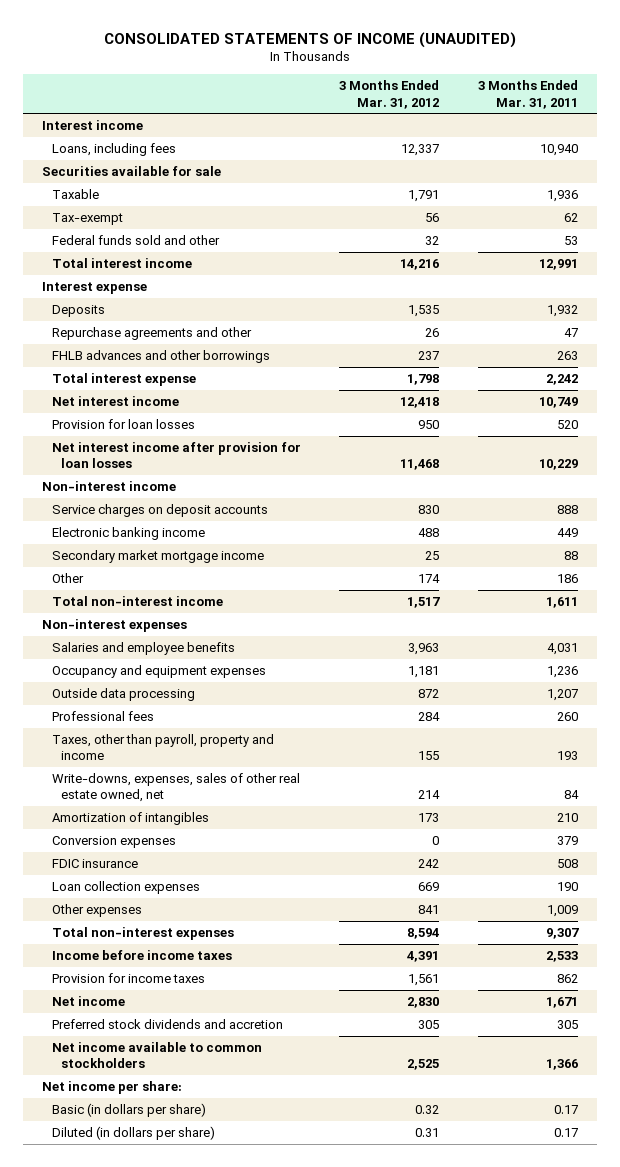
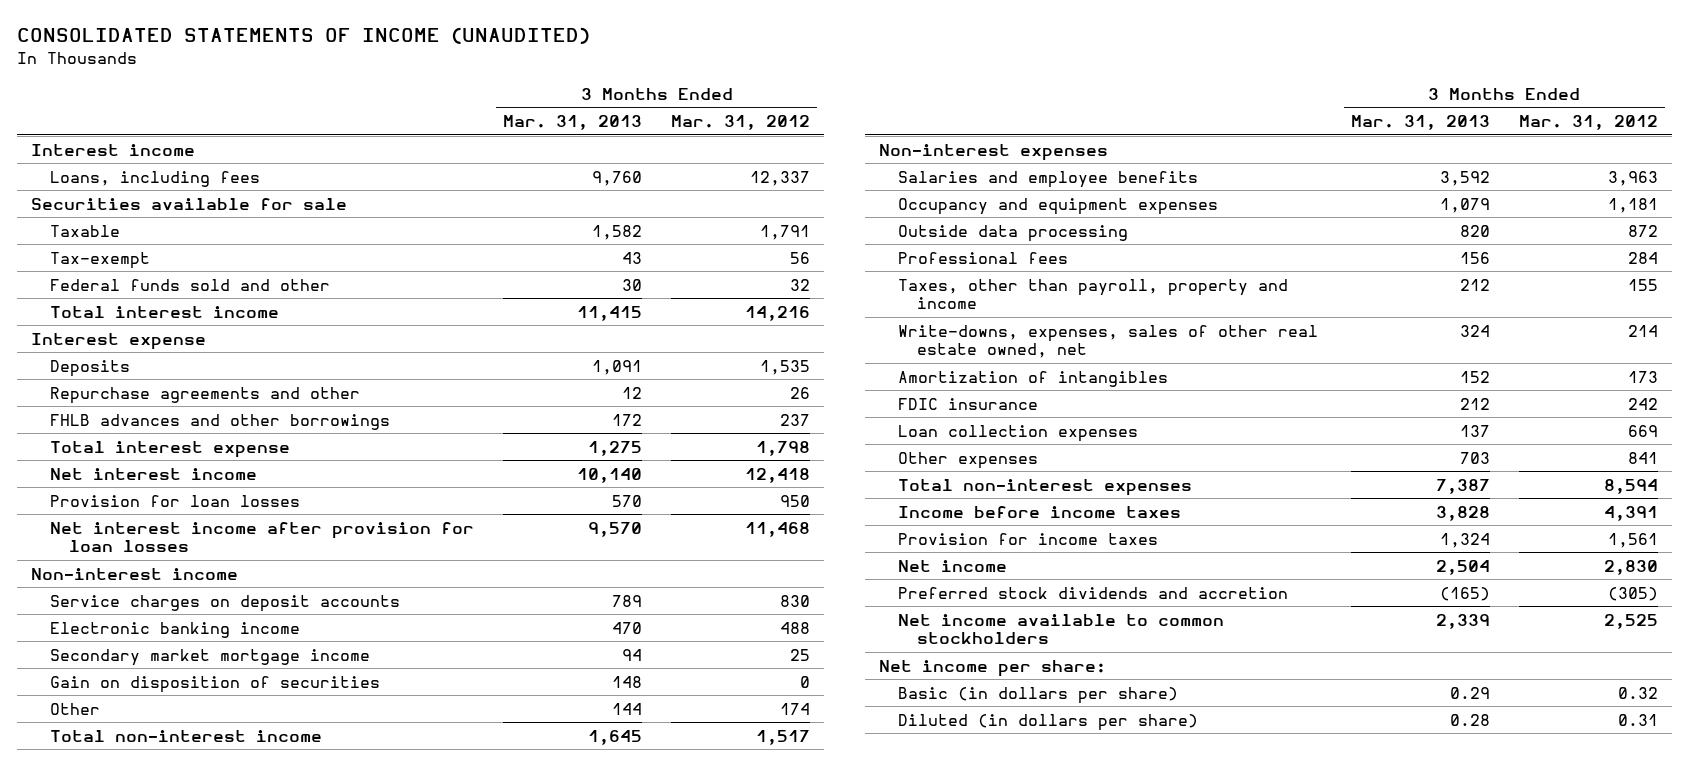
- | 3 Months Ended Mar. 31, 2012 | 3 Months Ended Mar. 31, 2011
+ | 3 Months Ended Mar. 31, 2013 | 3 Months Ended Mar. 31, 2012
+ Gain on disposition of securities | 148 | 0
- Conversion expenses | 0 | 379
- Preferred stock dividends and accretion | 305 | 305
+ Preferred stock dividends and accretion | (165) | (305)

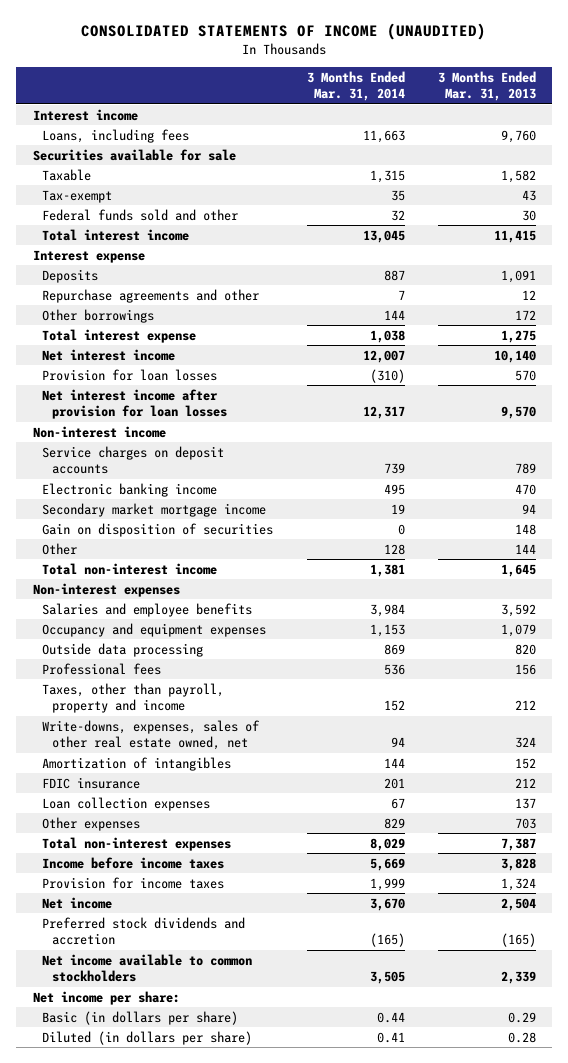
- | 3 Months Ended Mar. 31, 2013 | 3 Months Ended Mar. 31, 2012
+ | 3 Months Ended Mar. 31, 2014 | 3 Months Ended Mar. 31, 2013
- FHLB advances and other borrowings | 172 | 237
+ Other borrowings | 144 | 172

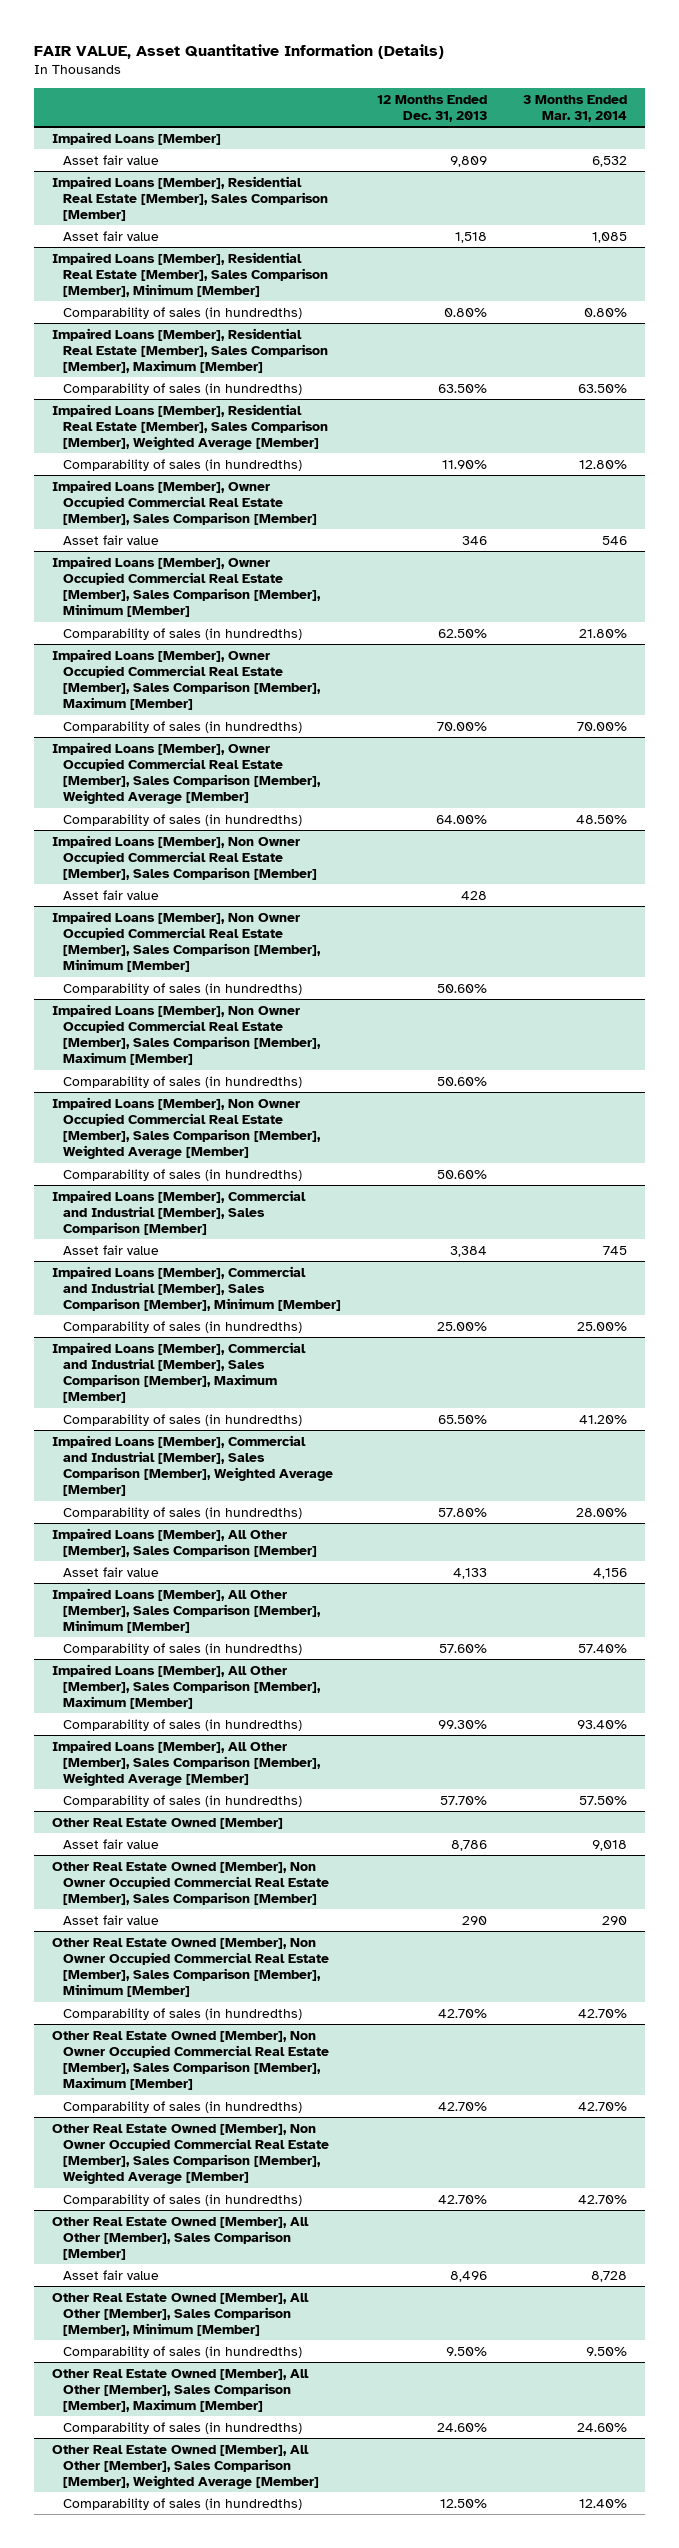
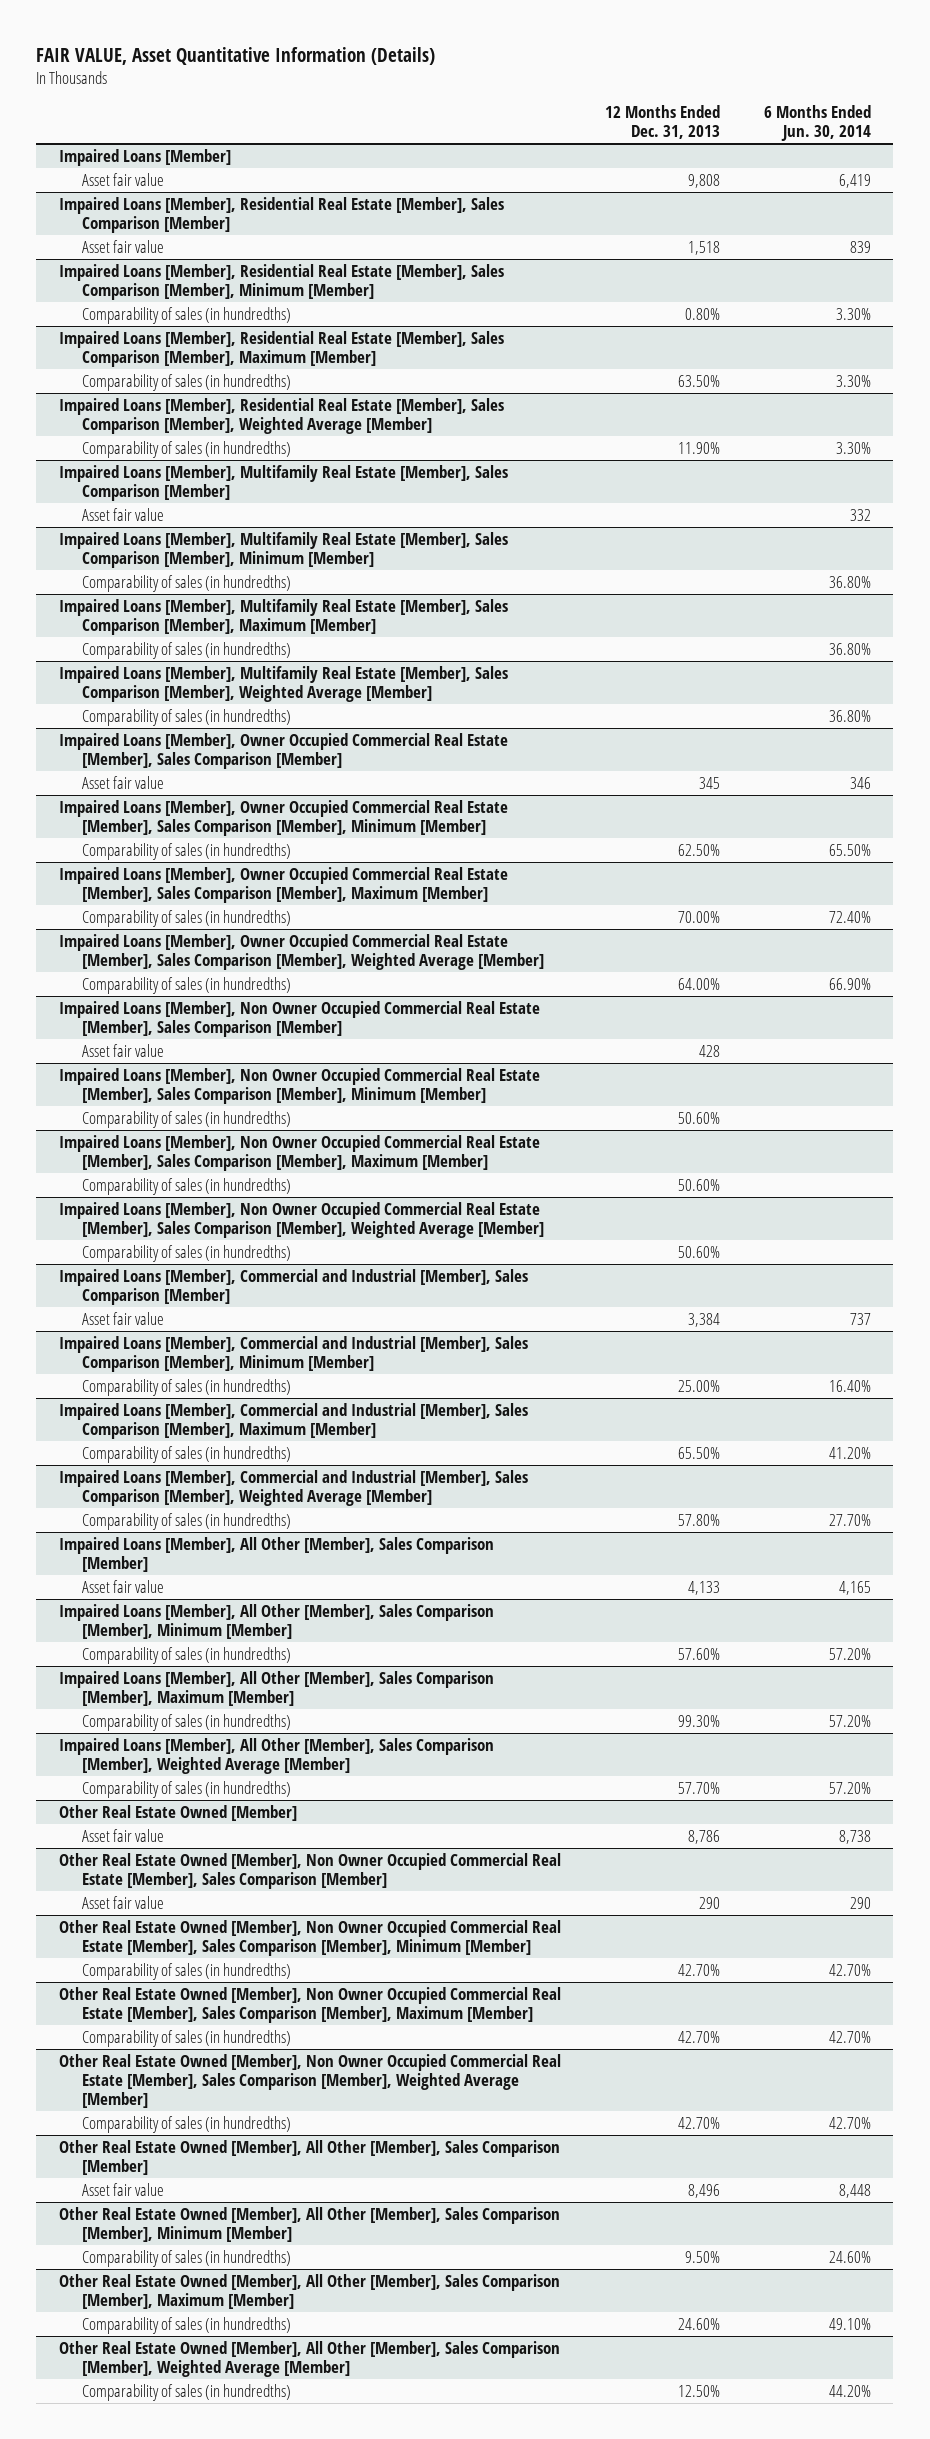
- | 12 Months Ended Dec. 31, 2013 | 3 Months Ended Mar. 31, 2014
+ | 12 Months Ended Dec. 31, 2013 | 6 Months Ended Jun. 30, 2014
@ Impaired Loans [Member]
- Asset fair value | 9,809 | 6,532
+ Asset fair value | 9,808 | 6,419
+ Impaired Loans [Member], Multifamily Real Estate [Member], Sales Comparison [Member]
+ Asset fair value | | 332
+ Impaired Loans [Member], Multifamily Real Estate [Member], Sales Comparison [Member], Minimum [Member]
+ Comparability of sales (in hundredths) | | 36.80%
+ Impaired Loans [Member], Multifamily Real Estate [Member], Sales Comparison [Member], Maximum [Member]
+ Comparability of sales (in hundredths) | | 36.80%
+ Impaired Loans [Member], Multifamily Real Estate [Member], Sales Comparison [Member], Weighted Average [Member]
+ Comparability of sales (in hundredths) | | 36.80%
@ Impaired Loans [Member], Owner Occupied Commercial Real Estate [Member], Sales Comparison [Member]
- Asset fair value | 346 | 546
+ Asset fair value | 345 | 346

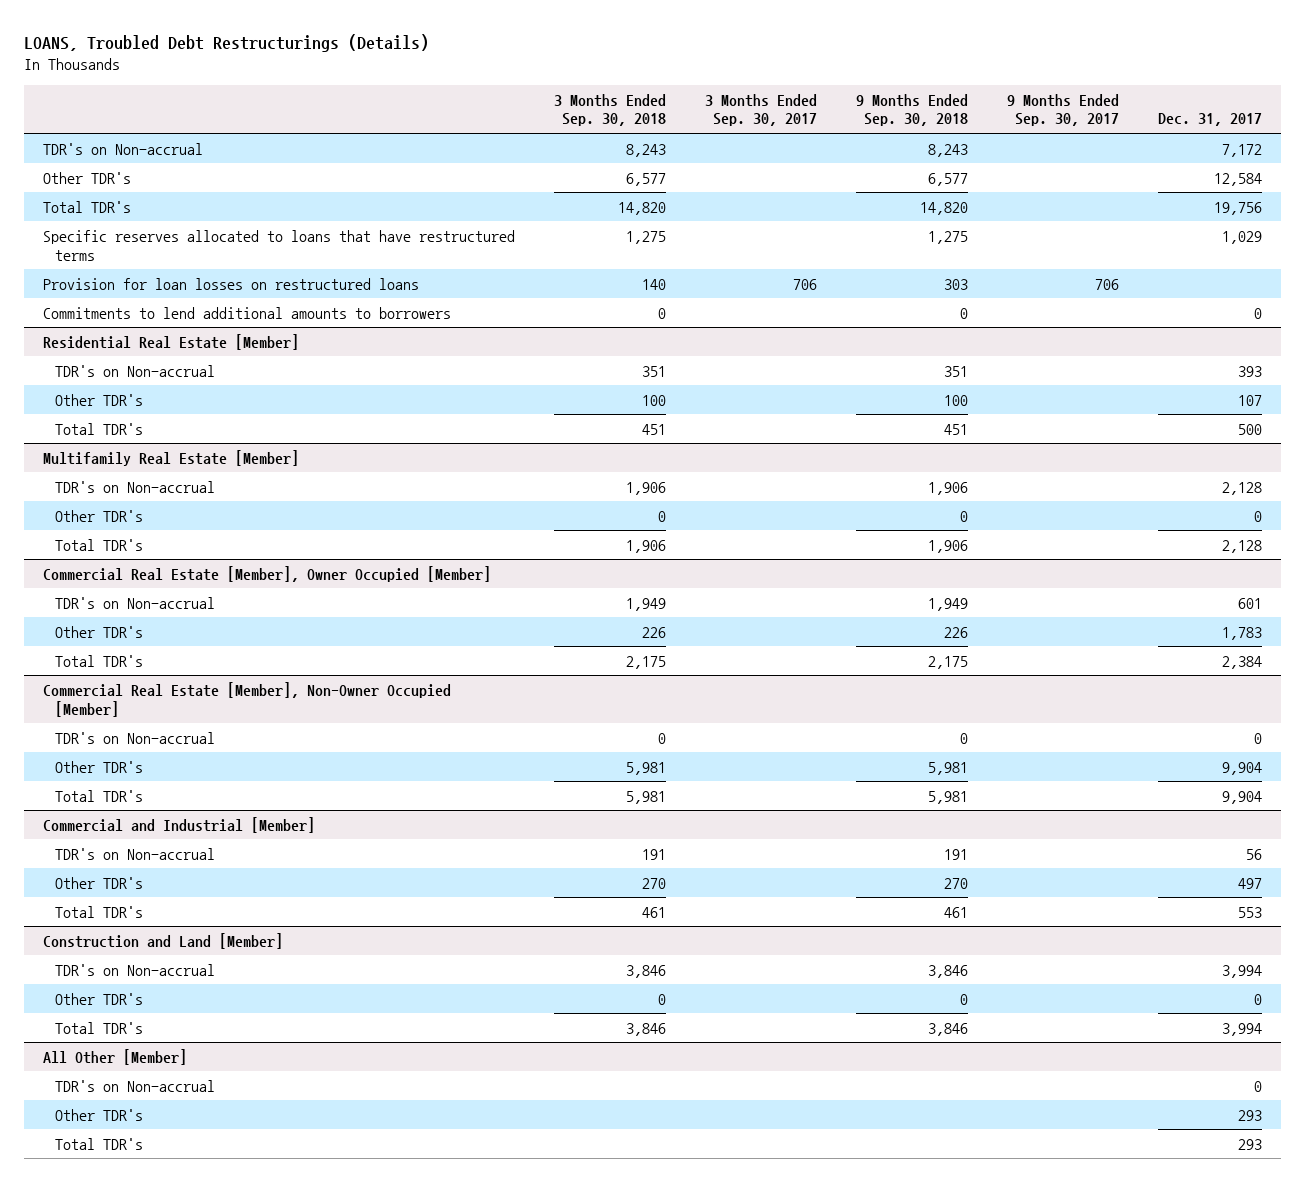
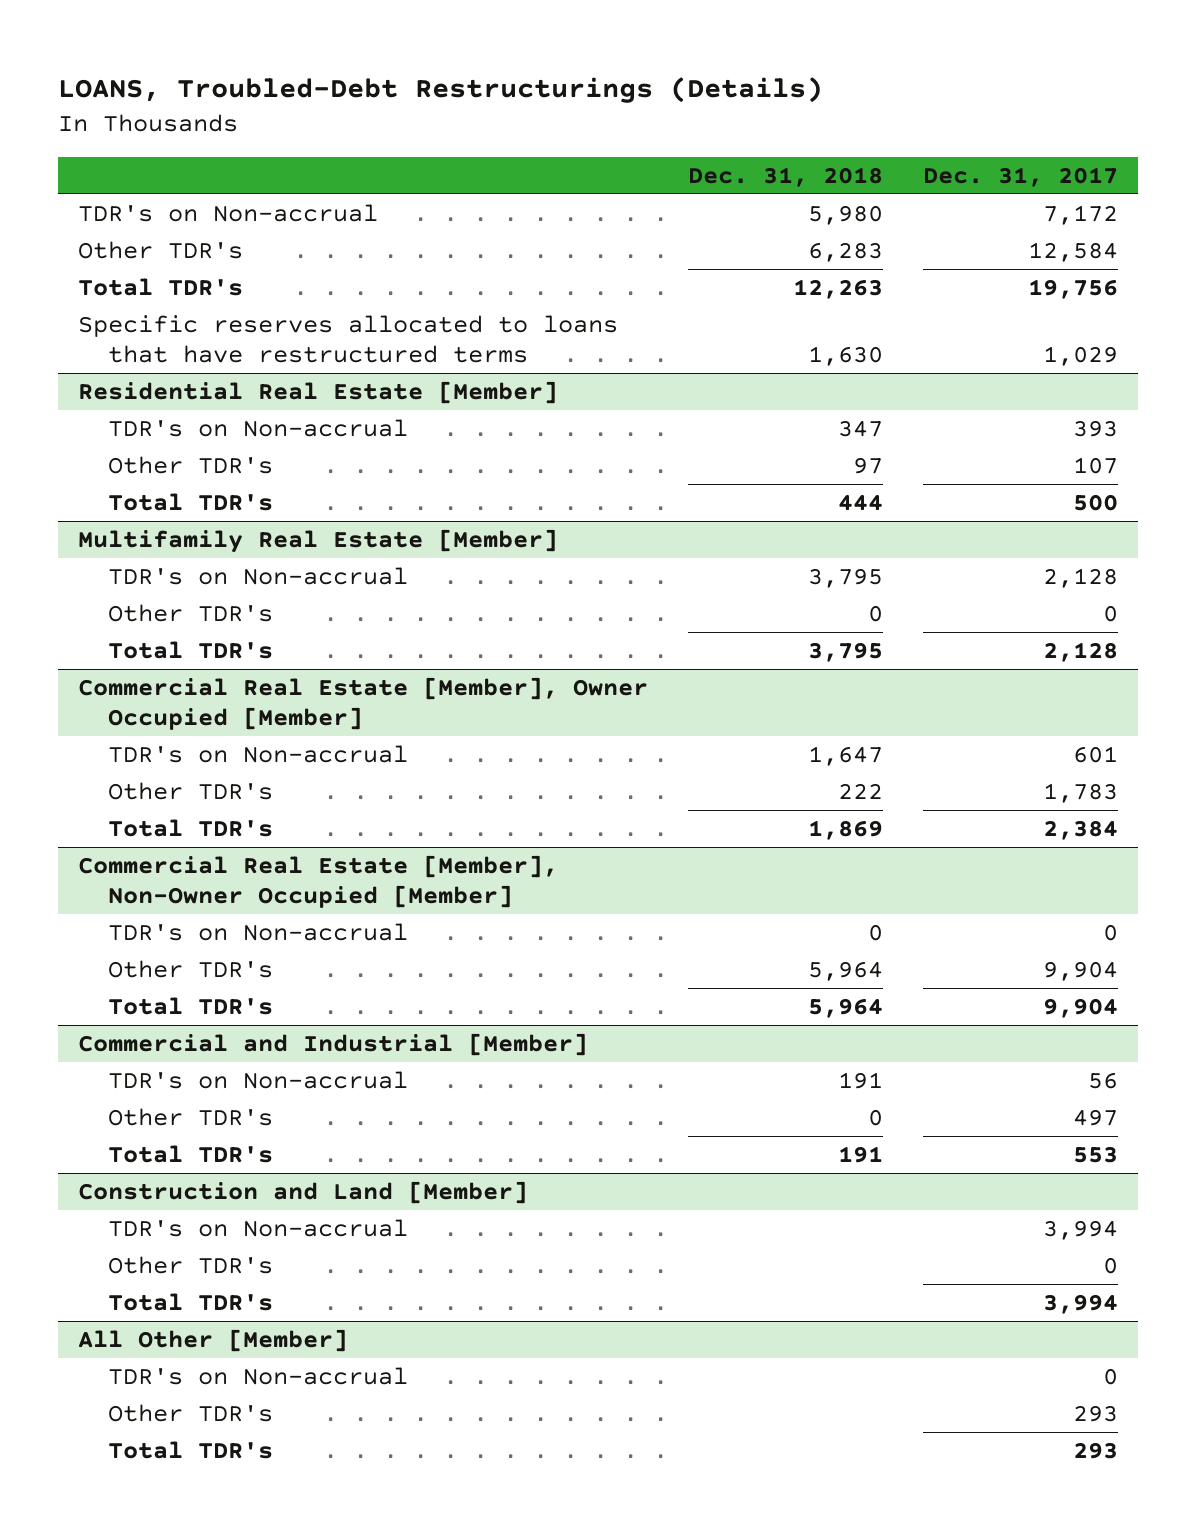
- LOANS, Troubled Debt Restructurings (Details)
+ LOANS, Troubled-Debt Restructurings (Details)
- | 3 Months Ended Sep. 30, 2018 | 3 Months Ended Sep. 30, 2017 | 9 Months Ended Sep. 30, 2018 | 9 Months Ended Sep. 30, 2017 | Dec. 31, 2017
+ | Dec. 31, 2018 | Dec. 31, 2017
- Provision for loan losses on restructured loans | 140 | 706 | 303 | 706 |
- Commitments to lend additional amounts to borrowers | 0 | | 0 | | 0

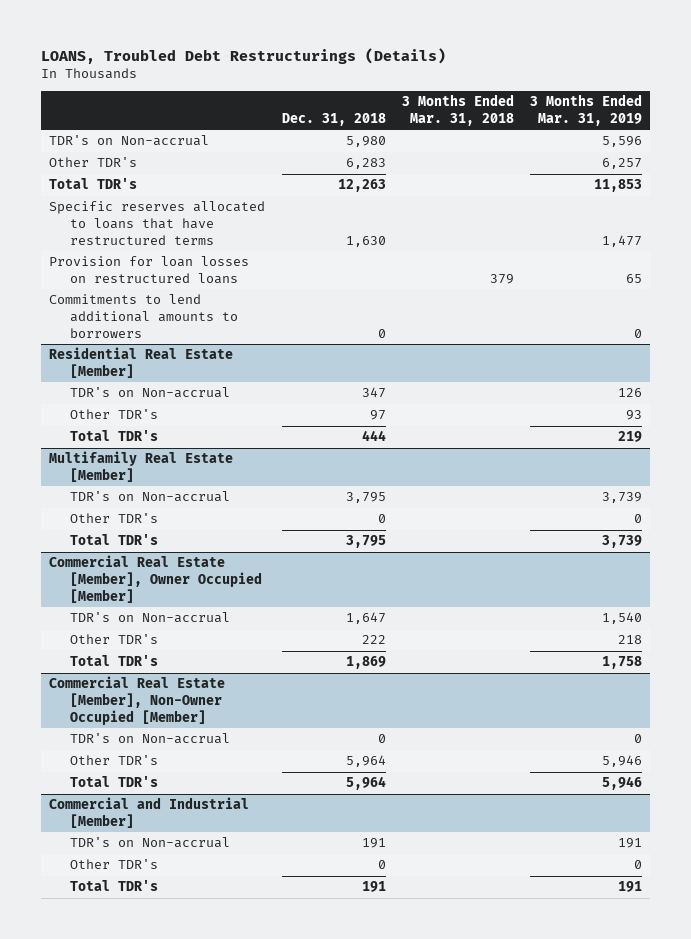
- LOANS, Troubled-Debt Restructurings (Details)
+ LOANS, Troubled Debt Restructurings (Details)
- | Dec. 31, 2018 | Dec. 31, 2017
+ | Dec. 31, 2018 | 3 Months Ended Mar. 31, 2018 | 3 Months Ended Mar. 31, 2019
+ Provision for loan losses on restructured loans | | 379 | 65
+ Commitments to lend additional amounts to borrowers | 0 | | 0
- Construction and Land [Member]
- TDR's on Non-accrual | | 3,994
- Other TDR's | | 0
- Total TDR's | | 3,994
- All Other [Member]
- TDR's on Non-accrual | | 0
- Other TDR's | | 293
- Total TDR's | | 293

